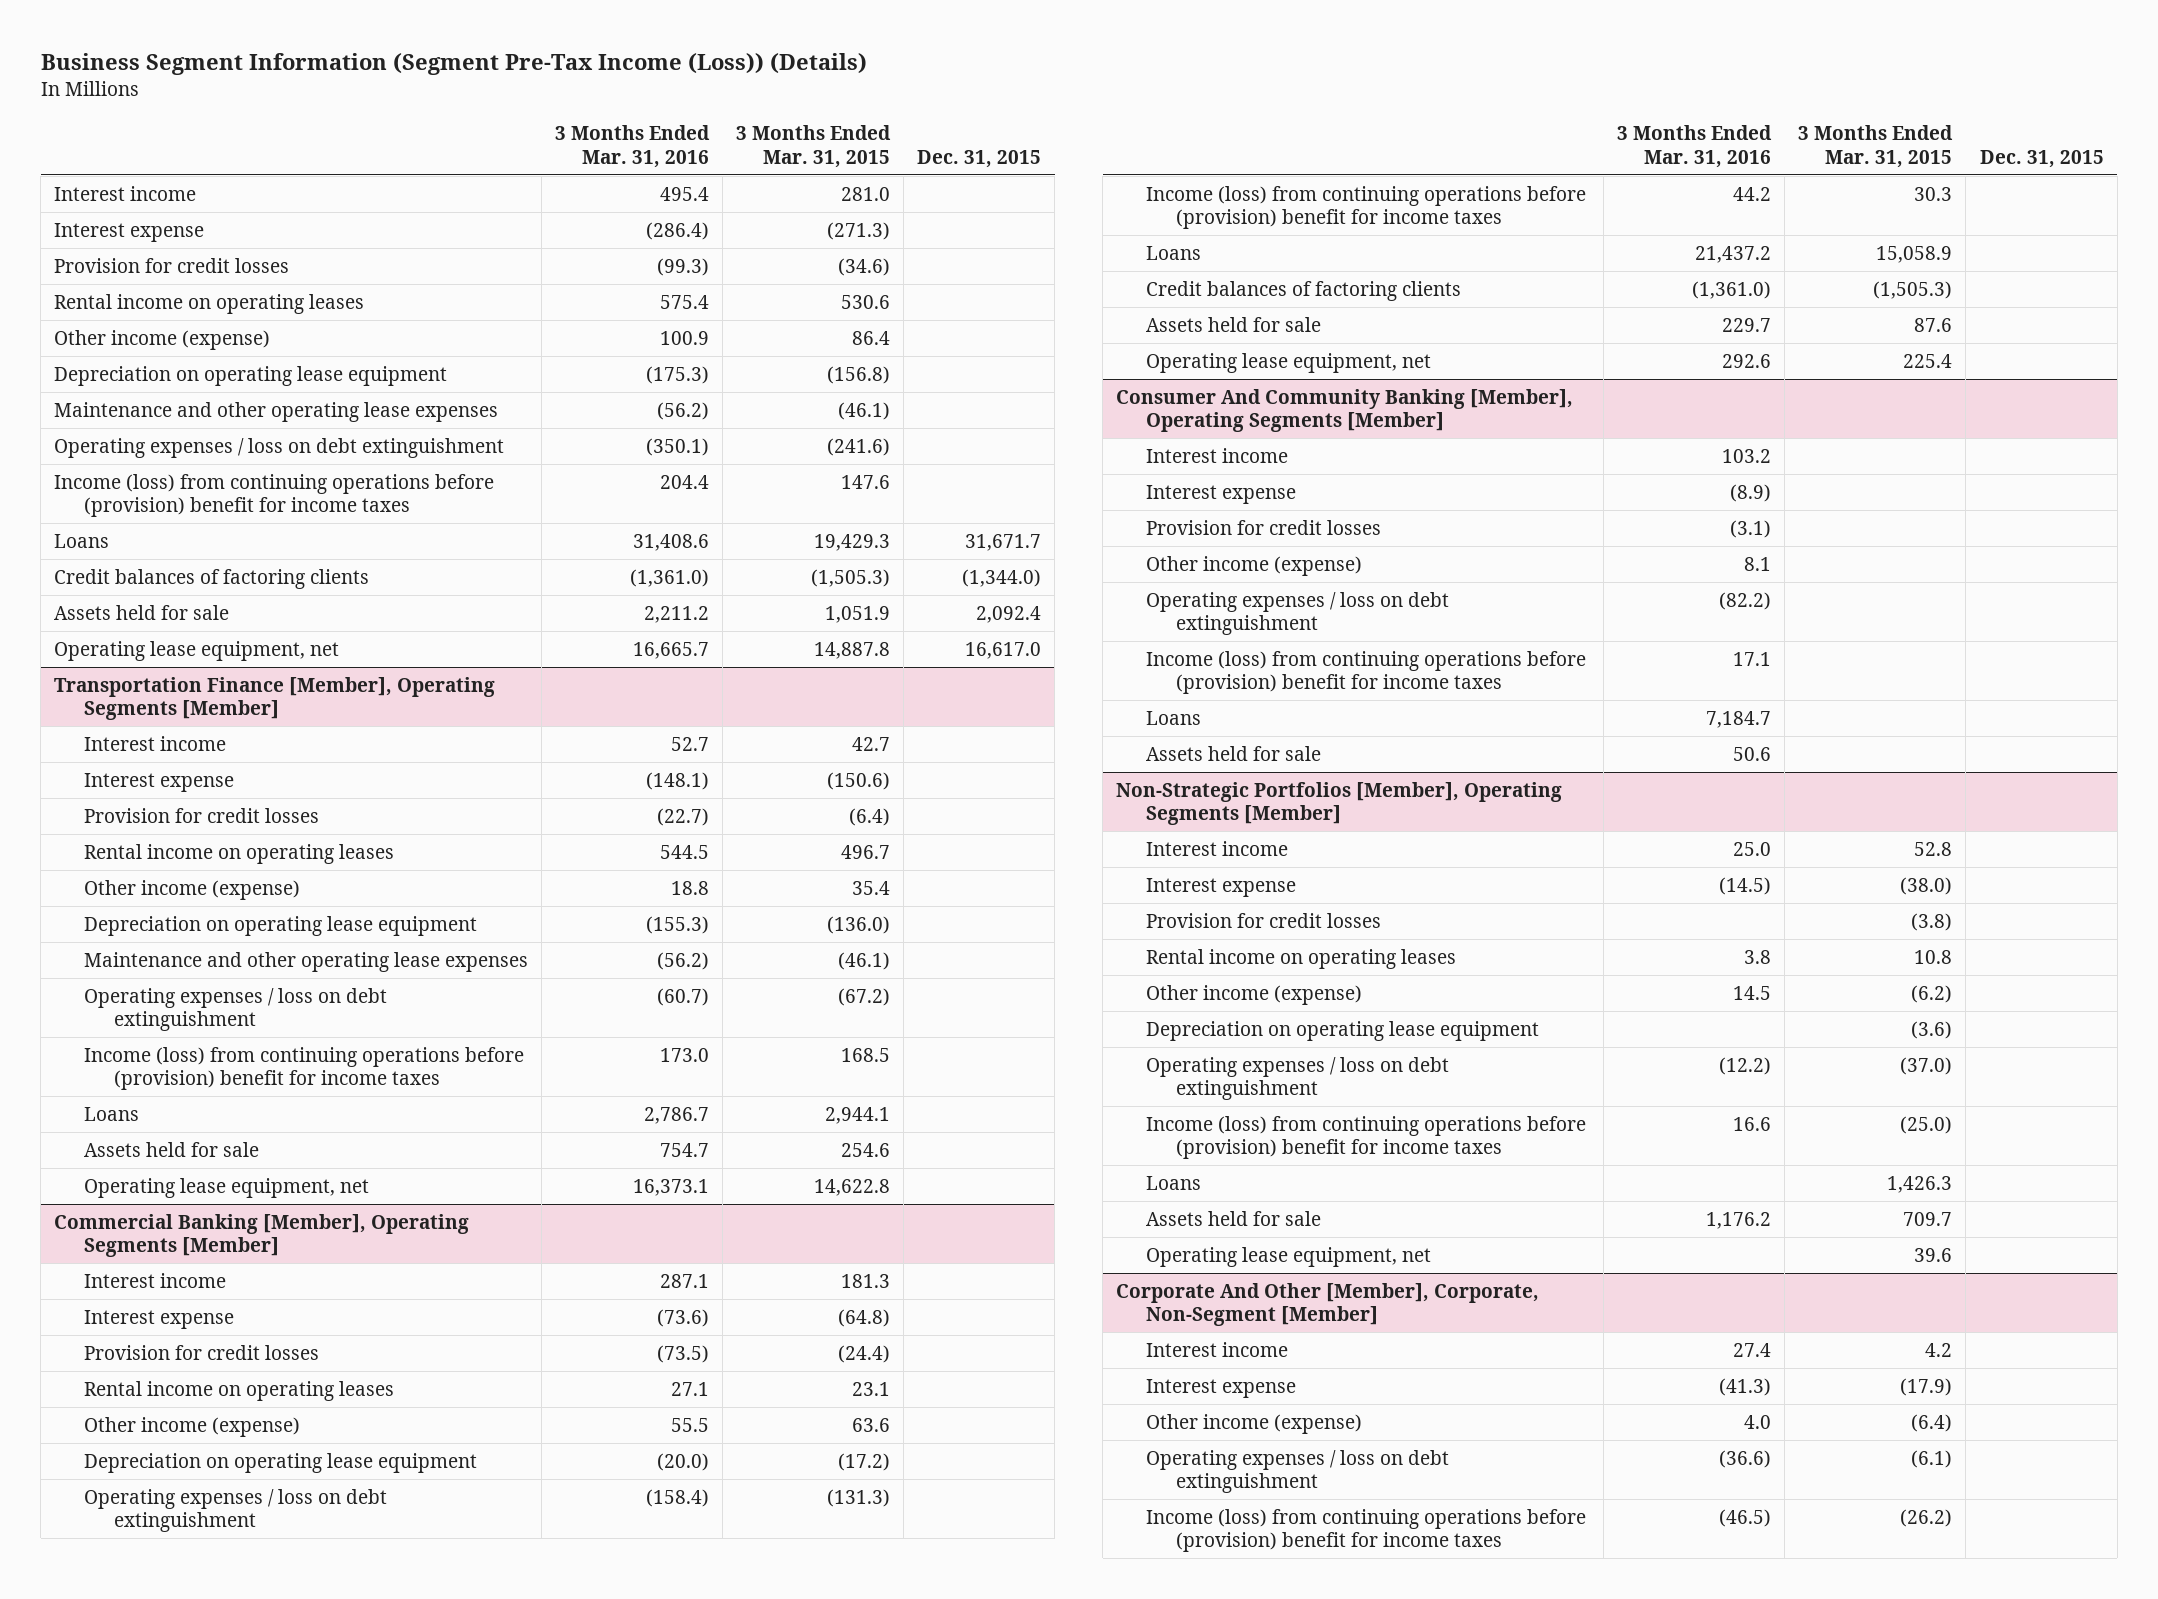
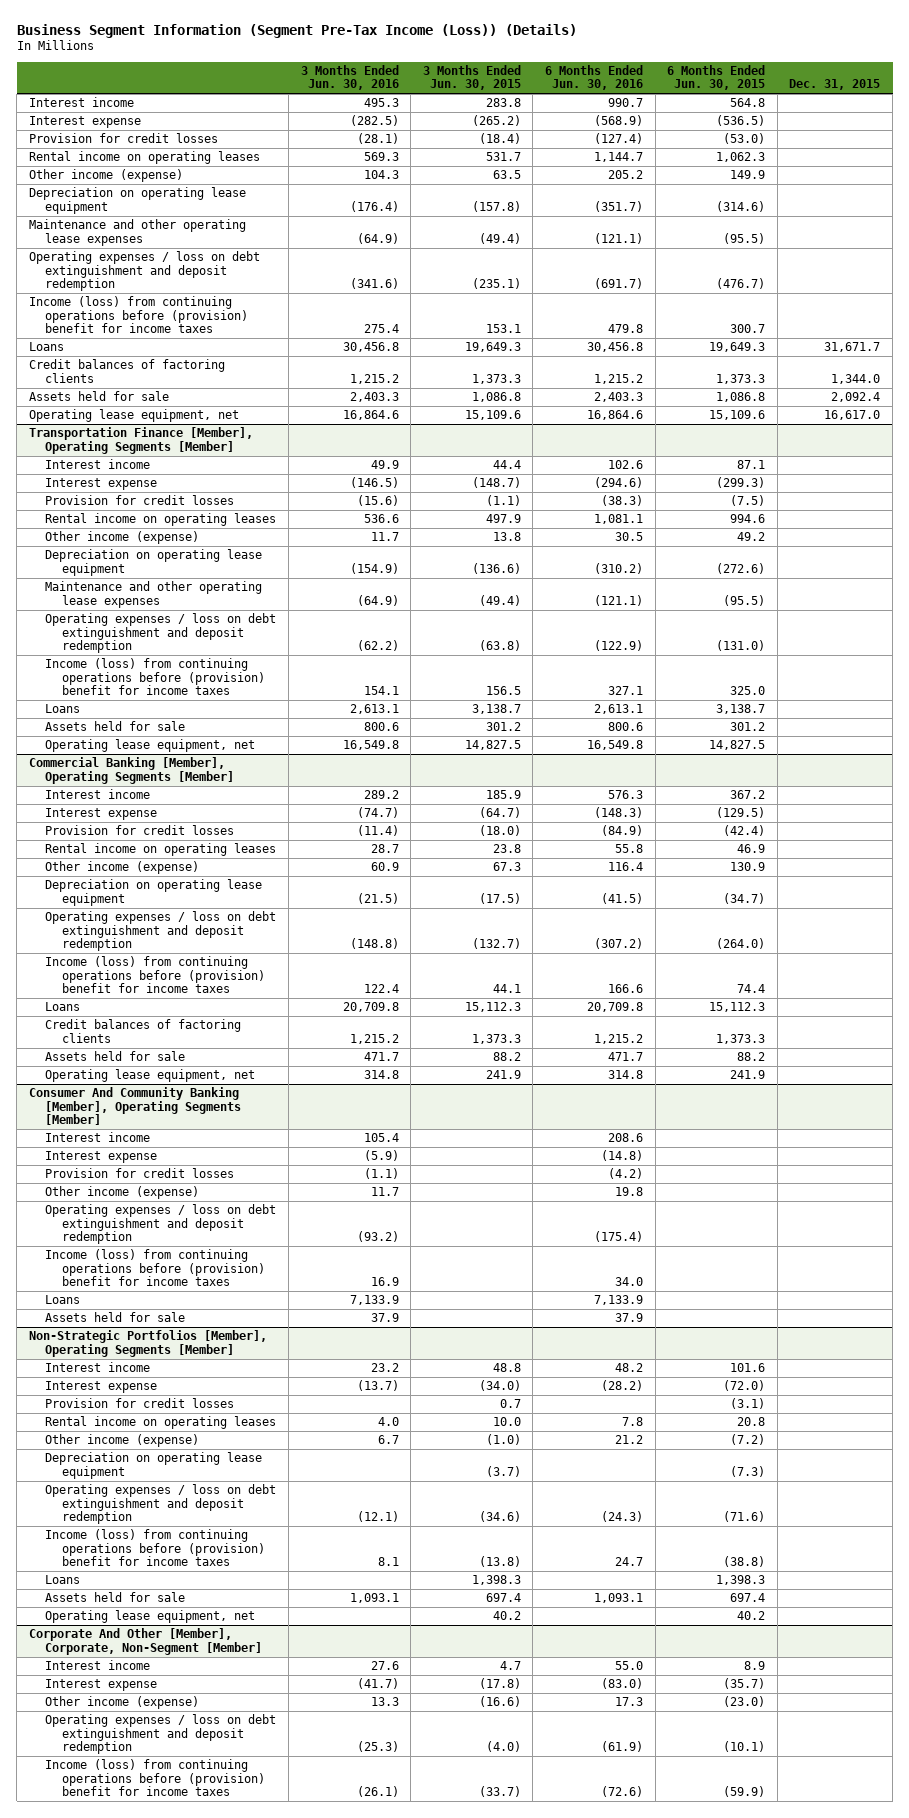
- | 3 Months Ended Mar. 31, 2016 | 3 Months Ended Mar. 31, 2015 | Dec. 31, 2015
+ | 3 Months Ended Jun. 30, 2016 | 3 Months Ended Jun. 30, 2015 | 6 Months Ended Jun. 30, 2016 | 6 Months Ended Jun. 30, 2015 | Dec. 31, 2015
- Operating expenses / loss on debt extinguishment | (350.1) | (241.6) |
+ Operating expenses / loss on debt extinguishment and deposit redemption | (341.6) | (235.1) | (691.7) | (476.7) |
- Credit balances of factoring clients | (1,361.0) | (1,505.3) | (1,344.0)
+ Credit balances of factoring clients | 1,215.2 | 1,373.3 | 1,215.2 | 1,373.3 | 1,344.0
@ Transportation Finance [Member], Operating Segments [Member]
- Operating expenses / loss on debt extinguishment | (60.7) | (67.2) |
+ Operating expenses / loss on debt extinguishment and deposit redemption | (62.2) | (63.8) | (122.9) | (131.0) |
@ Commercial Banking [Member], Operating Segments [Member]
- Operating expenses / loss on debt extinguishment | (158.4) | (131.3) |
+ Operating expenses / loss on debt extinguishment and deposit redemption | (148.8) | (132.7) | (307.2) | (264.0) |
@ Consumer And Community Banking [Member], Operating Segments [Member]
- Operating expenses / loss on debt extinguishment | (82.2) | |
+ Operating expenses / loss on debt extinguishment and deposit redemption | (93.2) | | (175.4) | |
@ Non-Strategic Portfolios [Member], Operating Segments [Member]
- Operating expenses / loss on debt extinguishment | (12.2) | (37.0) |
+ Operating expenses / loss on debt extinguishment and deposit redemption | (12.1) | (34.6) | (24.3) | (71.6) |
@ Corporate And Other [Member], Corporate, Non-Segment [Member]
- Operating expenses / loss on debt extinguishment | (36.6) | (6.1) |
+ Operating expenses / loss on debt extinguishment and deposit redemption | (25.3) | (4.0) | (61.9) | (10.1) |

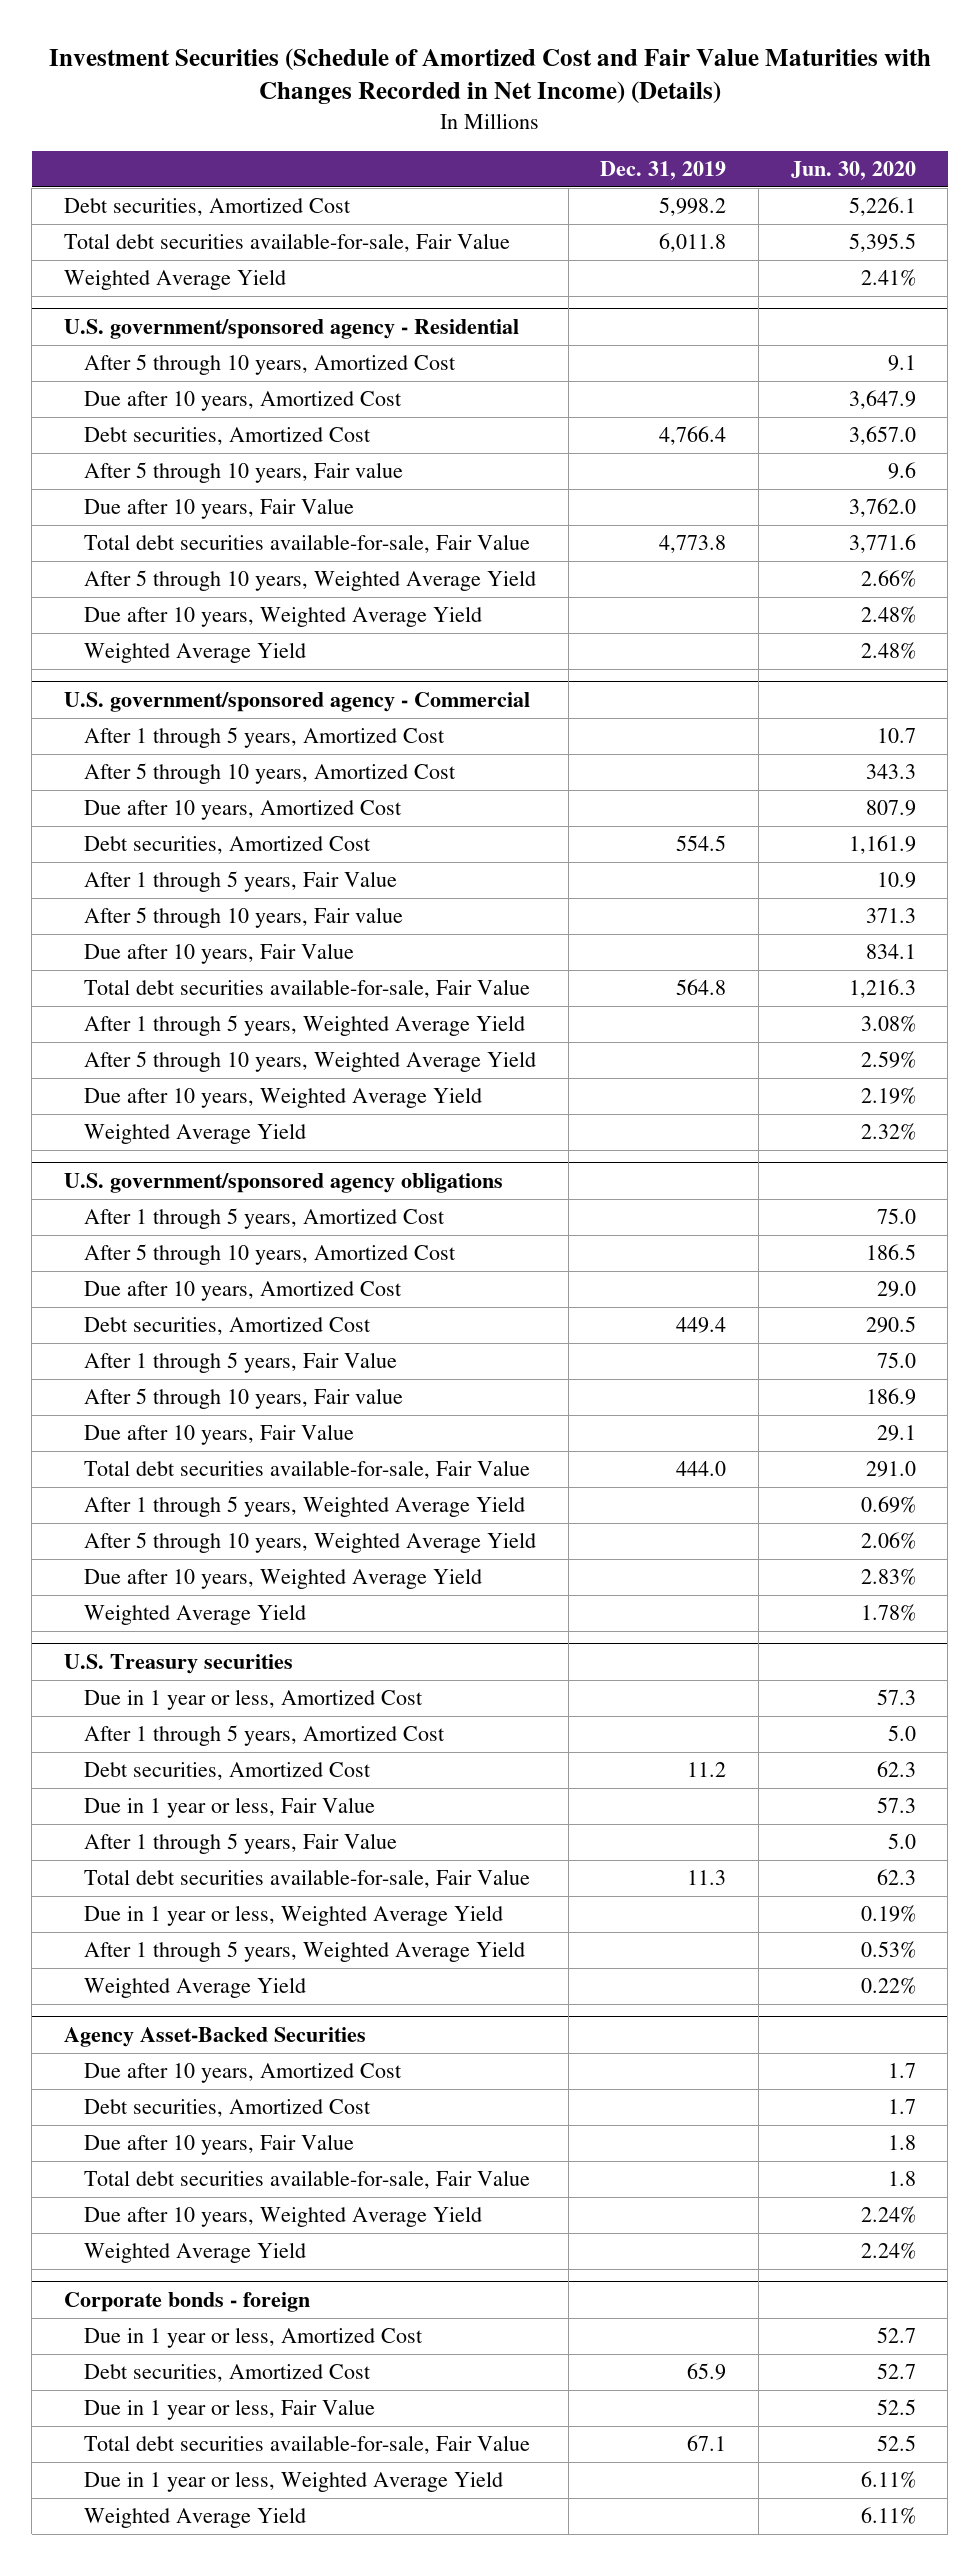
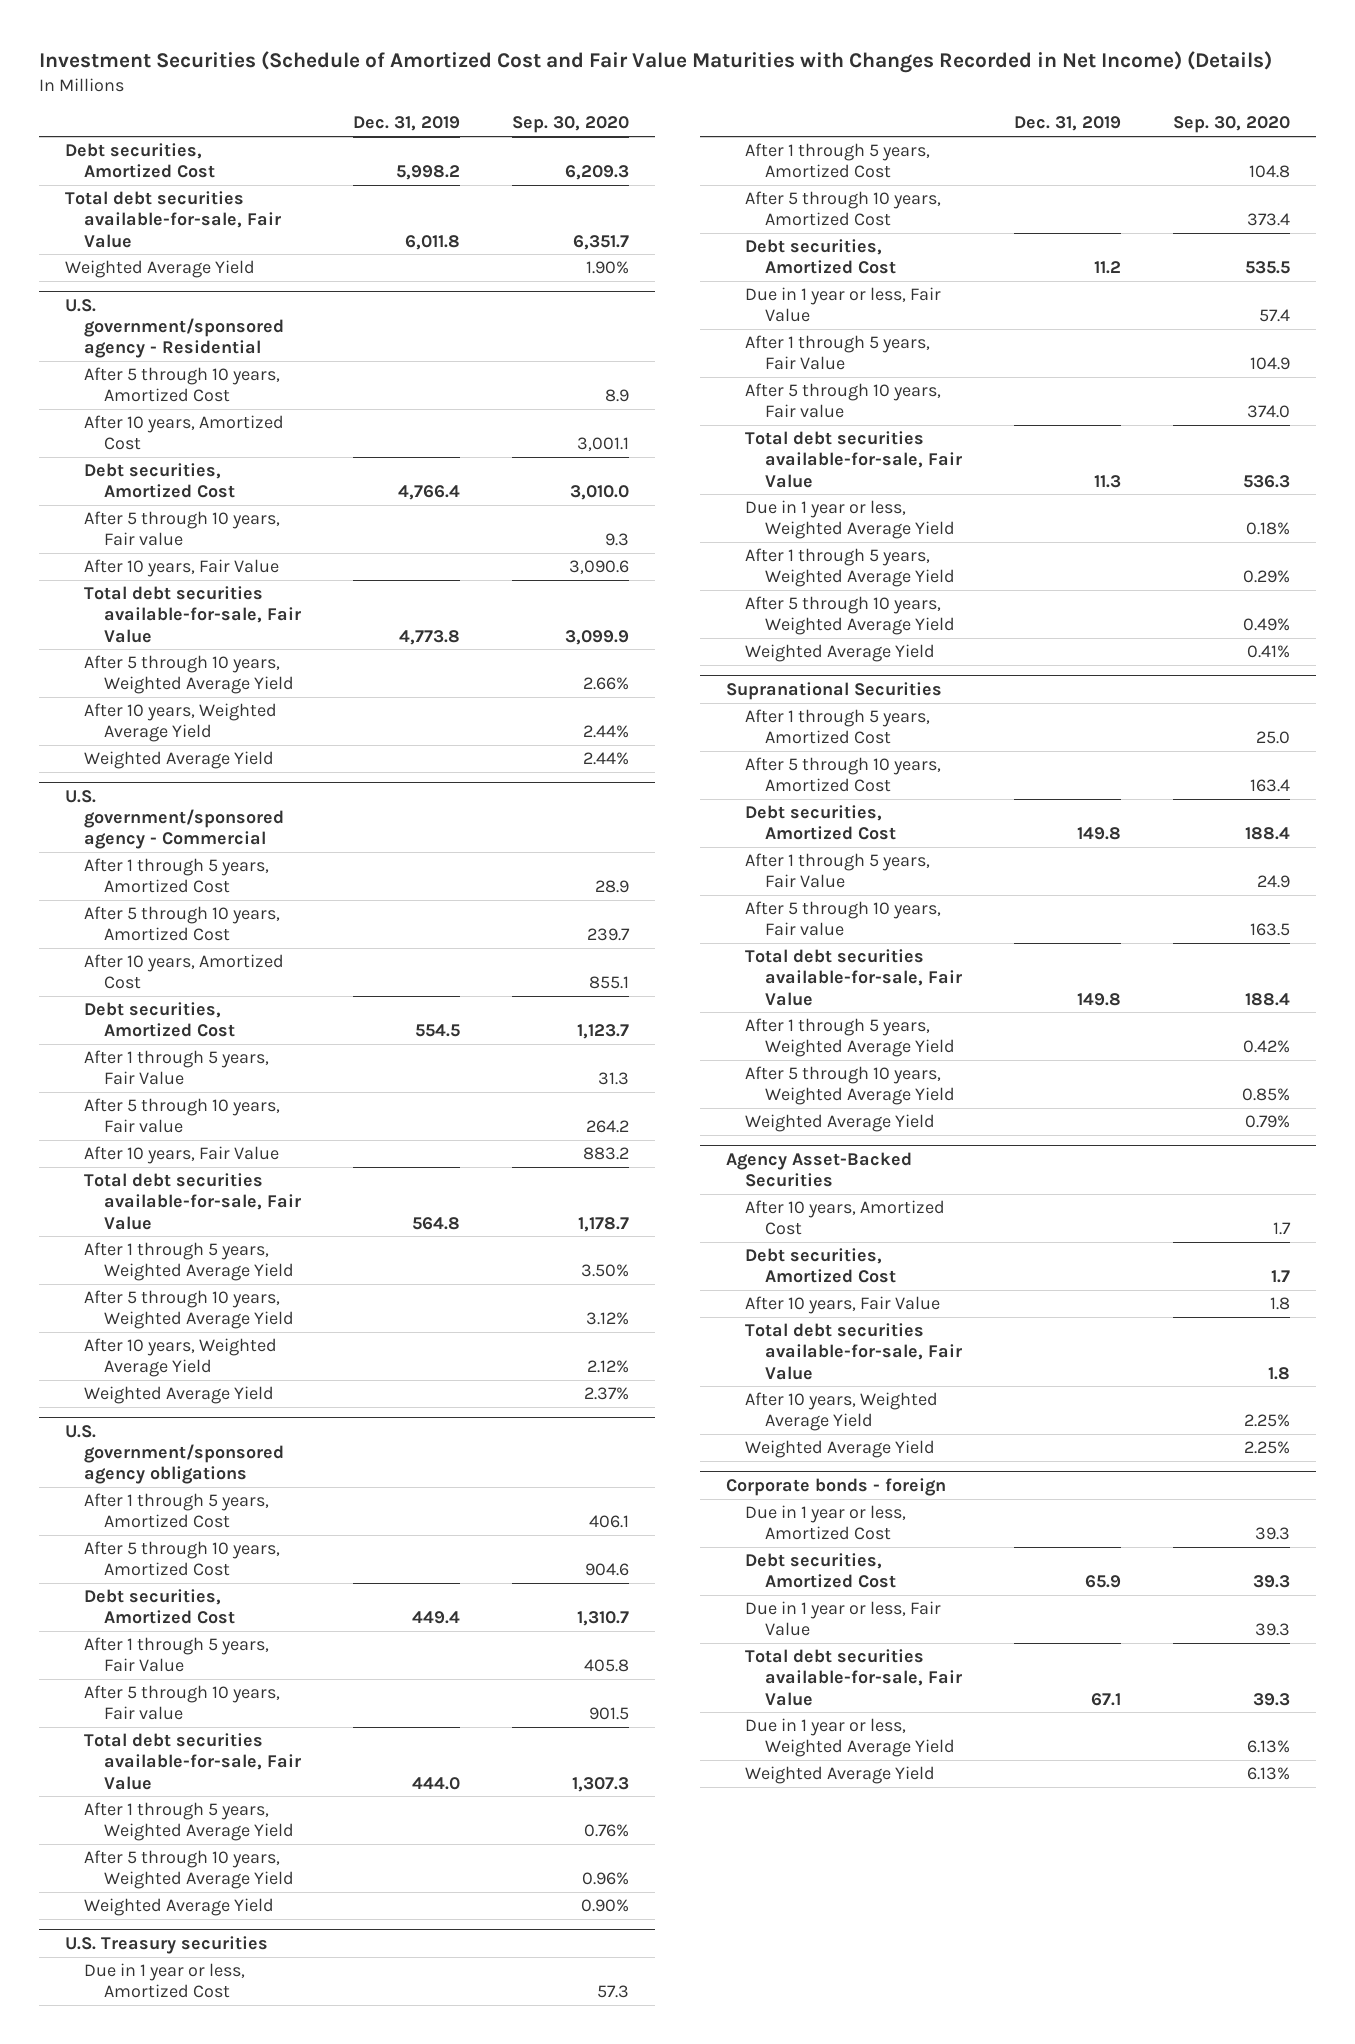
- | Dec. 31, 2019 | Jun. 30, 2020
+ | Dec. 31, 2019 | Sep. 30, 2020
@ U.S. government/sponsored agency - Residential
- Due after 10 years, Amortized Cost | | 3,647.9
+ After 10 years, Amortized Cost | | 3,001.1
- Due after 10 years, Fair Value | | 3,762.0
+ After 10 years, Fair Value | | 3,090.6
- Due after 10 years, Weighted Average Yield | | 2.48%
+ After 10 years, Weighted Average Yield | | 2.44%
@ U.S. government/sponsored agency - Commercial
- Due after 10 years, Amortized Cost | | 807.9
+ After 10 years, Amortized Cost | | 855.1
- Due after 10 years, Fair Value | | 834.1
+ After 10 years, Fair Value | | 883.2
- Due after 10 years, Weighted Average Yield | | 2.19%
+ After 10 years, Weighted Average Yield | | 2.12%
@ U.S. government/sponsored agency obligations
- Due after 10 years, Amortized Cost | | 29.0
- Due after 10 years, Fair Value | | 29.1
- Due after 10 years, Weighted Average Yield | | 2.83%
@ U.S. Treasury securities
+ After 5 through 10 years, Amortized Cost | | 373.4
+ After 5 through 10 years, Fair value | | 374.0
+ After 5 through 10 years, Weighted Average Yield | | 0.49%
+ Supranational Securities
+ After 1 through 5 years, Amortized Cost | | 25.0
+ After 5 through 10 years, Amortized Cost | | 163.4
+ Debt securities, Amortized Cost | 149.8 | 188.4
+ After 1 through 5 years, Fair Value | | 24.9
+ After 5 through 10 years, Fair value | | 163.5
+ Total debt securities available-for-sale, Fair Value | 149.8 | 188.4
+ After 1 through 5 years, Weighted Average Yield | | 0.42%
+ After 5 through 10 years, Weighted Average Yield | | 0.85%
+ Weighted Average Yield | | 0.79%
@ Agency Asset-Backed Securities
- Due after 10 years, Amortized Cost | | 1.7
+ After 10 years, Amortized Cost | | 1.7
- Due after 10 years, Fair Value | | 1.8
+ After 10 years, Fair Value | | 1.8
- Due after 10 years, Weighted Average Yield | | 2.24%
+ After 10 years, Weighted Average Yield | | 2.25%

